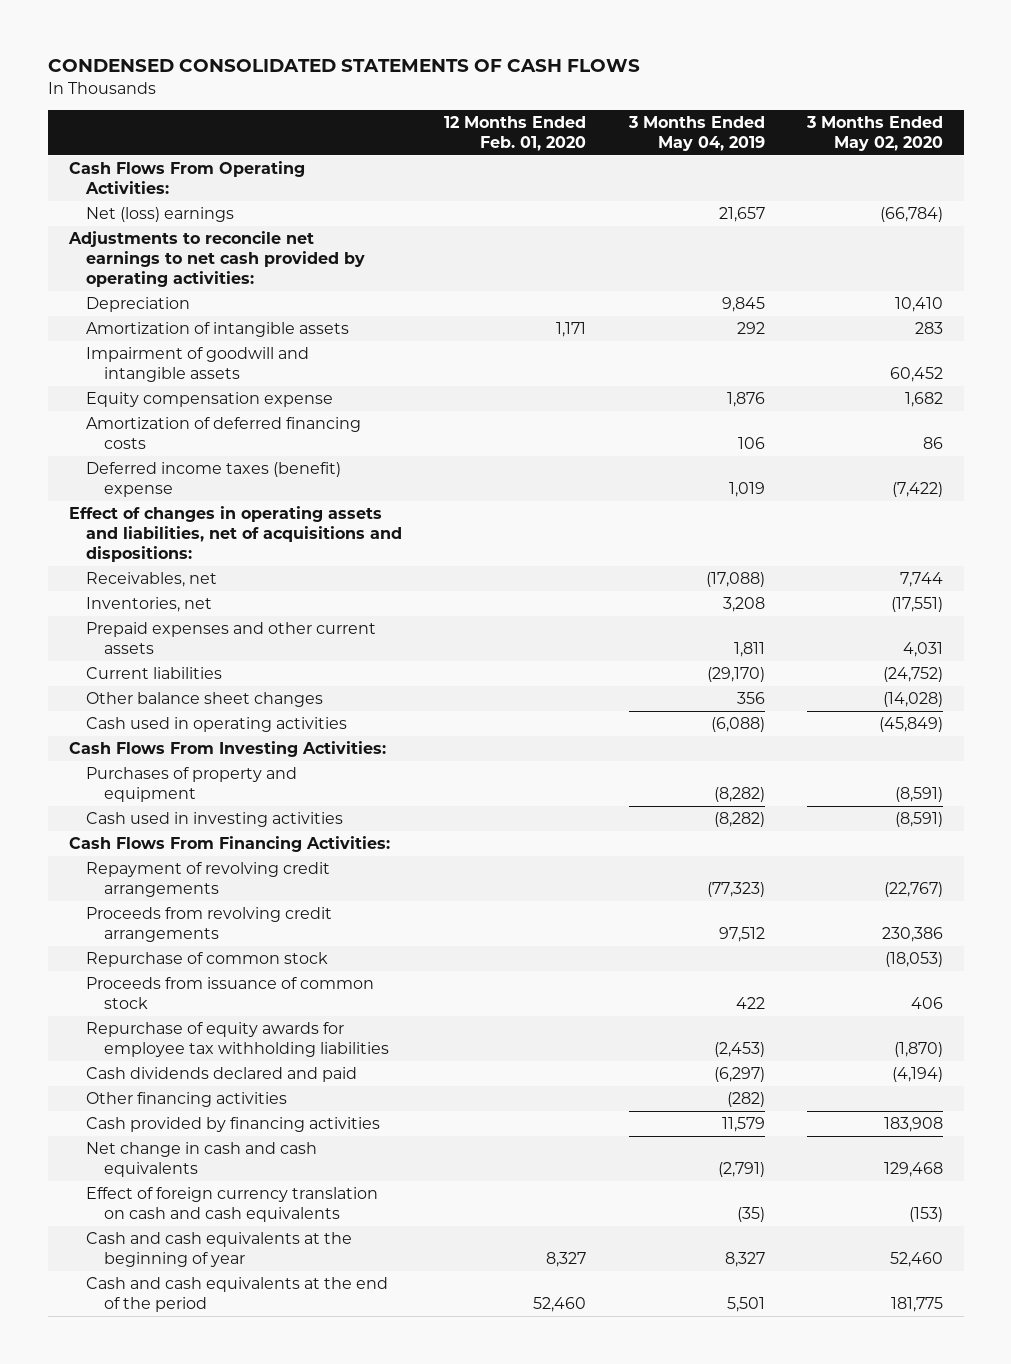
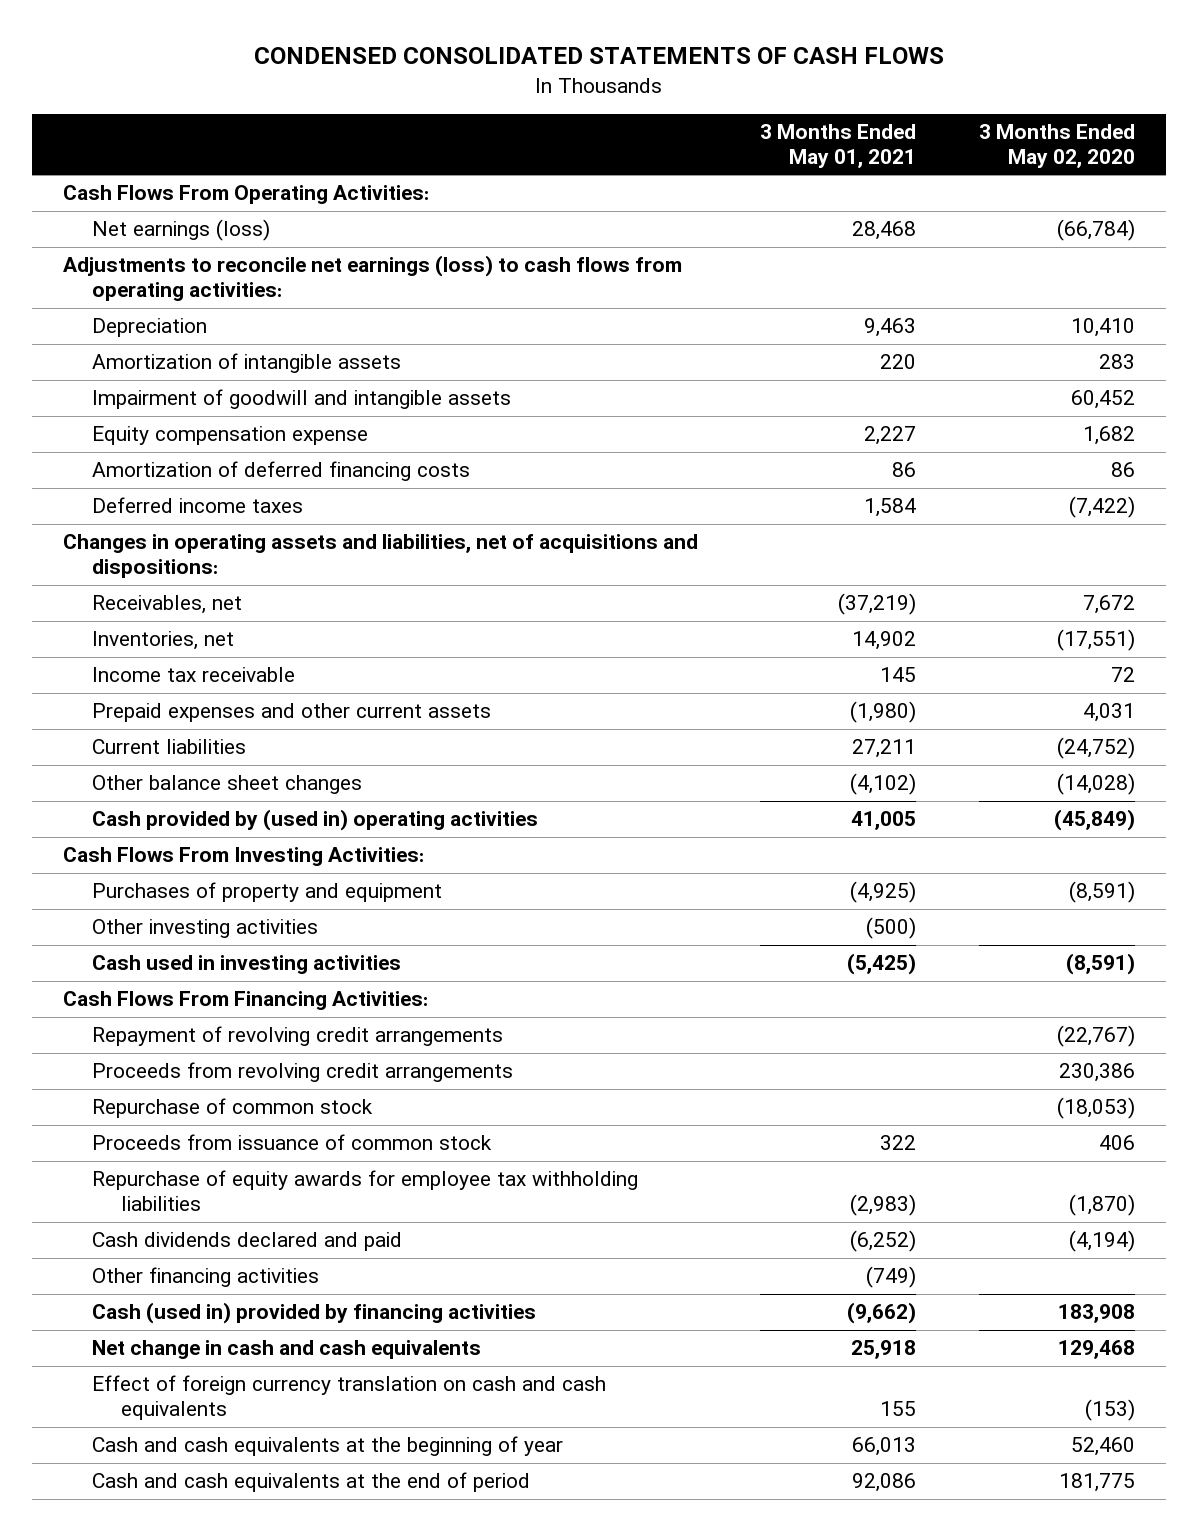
- | 12 Months Ended Feb. 01, 2020 | 3 Months Ended May 04, 2019 | 3 Months Ended May 02, 2020
+ | 3 Months Ended May 01, 2021 | 3 Months Ended May 02, 2020
- Net (loss) earnings | | 21,657 | (66,784)
- Adjustments to reconcile net earnings to net cash provided by operating activities:
+ Net earnings (loss) | 28,468 | (66,784)
+ Adjustments to reconcile net earnings (loss) to cash flows from operating activities:
- Deferred income taxes (benefit) expense | | 1,019 | (7,422)
- Effect of changes in operating assets and liabilities, net of acquisitions and dispositions:
- Receivables, net | | (17,088) | 7,744
+ Deferred income taxes | 1,584 | (7,422)
+ Changes in operating assets and liabilities, net of acquisitions and dispositions:
+ Receivables, net | (37,219) | 7,672
+ Income tax receivable | 145 | 72
- Cash used in operating activities | | (6,088) | (45,849)
+ Cash provided by (used in) operating activities | 41,005 | (45,849)
+ Other investing activities | (500) |
- Cash provided by financing activities | | 11,579 | 183,908
+ Cash (used in) provided by financing activities | (9,662) | 183,908
- Cash and cash equivalents at the end of the period | 52,460 | 5,501 | 181,775
+ Cash and cash equivalents at the end of period | 92,086 | 181,775

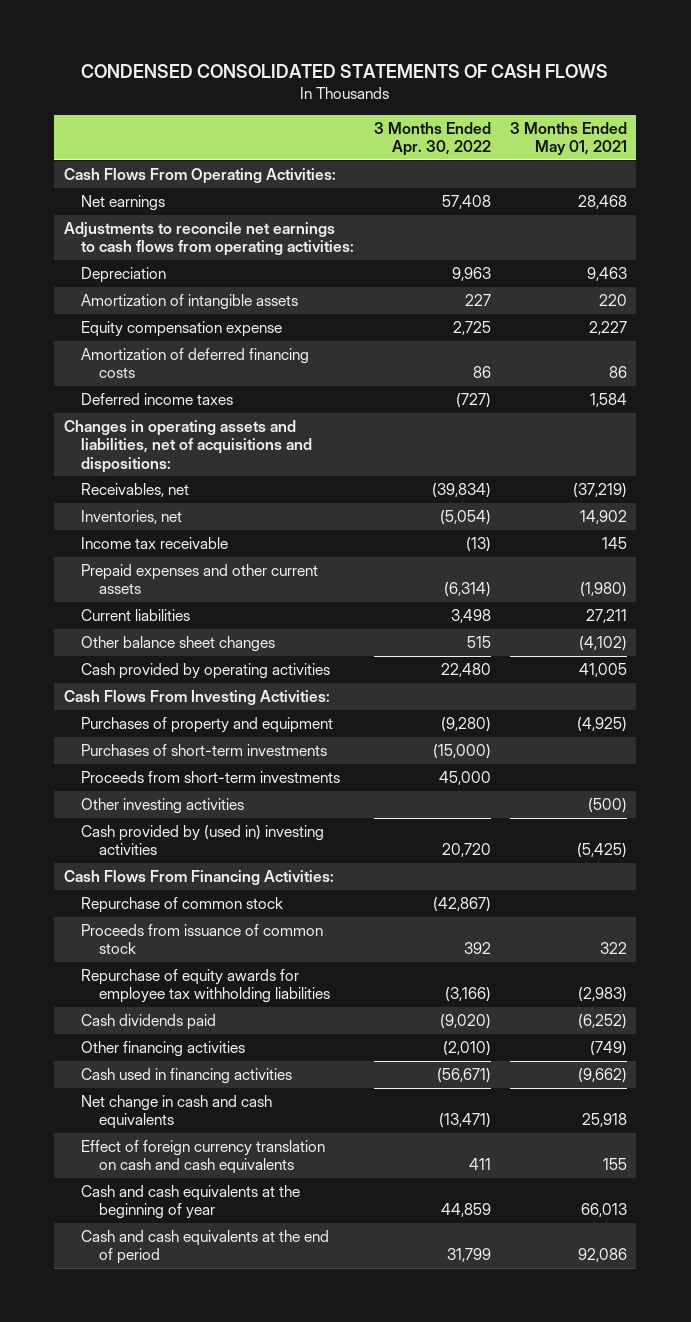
- | 3 Months Ended May 01, 2021 | 3 Months Ended May 02, 2020
+ | 3 Months Ended Apr. 30, 2022 | 3 Months Ended May 01, 2021
- Net earnings (loss) | 28,468 | (66,784)
- Adjustments to reconcile net earnings (loss) to cash flows from operating activities:
+ Net earnings | 57,408 | 28,468
+ Adjustments to reconcile net earnings to cash flows from operating activities:
- Impairment of goodwill and intangible assets | | 60,452
- Cash provided by (used in) operating activities | 41,005 | (45,849)
+ Cash provided by operating activities | 22,480 | 41,005
+ Purchases of short-term investments | (15,000) |
+ Proceeds from short-term investments | 45,000 |
- Cash used in investing activities | (5,425) | (8,591)
+ Cash provided by (used in) investing activities | 20,720 | (5,425)
- Repayment of revolving credit arrangements | | (22,767)
- Proceeds from revolving credit arrangements | | 230,386
- Cash dividends declared and paid | (6,252) | (4,194)
+ Cash dividends paid | (9,020) | (6,252)
- Cash (used in) provided by financing activities | (9,662) | 183,908
+ Cash used in financing activities | (56,671) | (9,662)

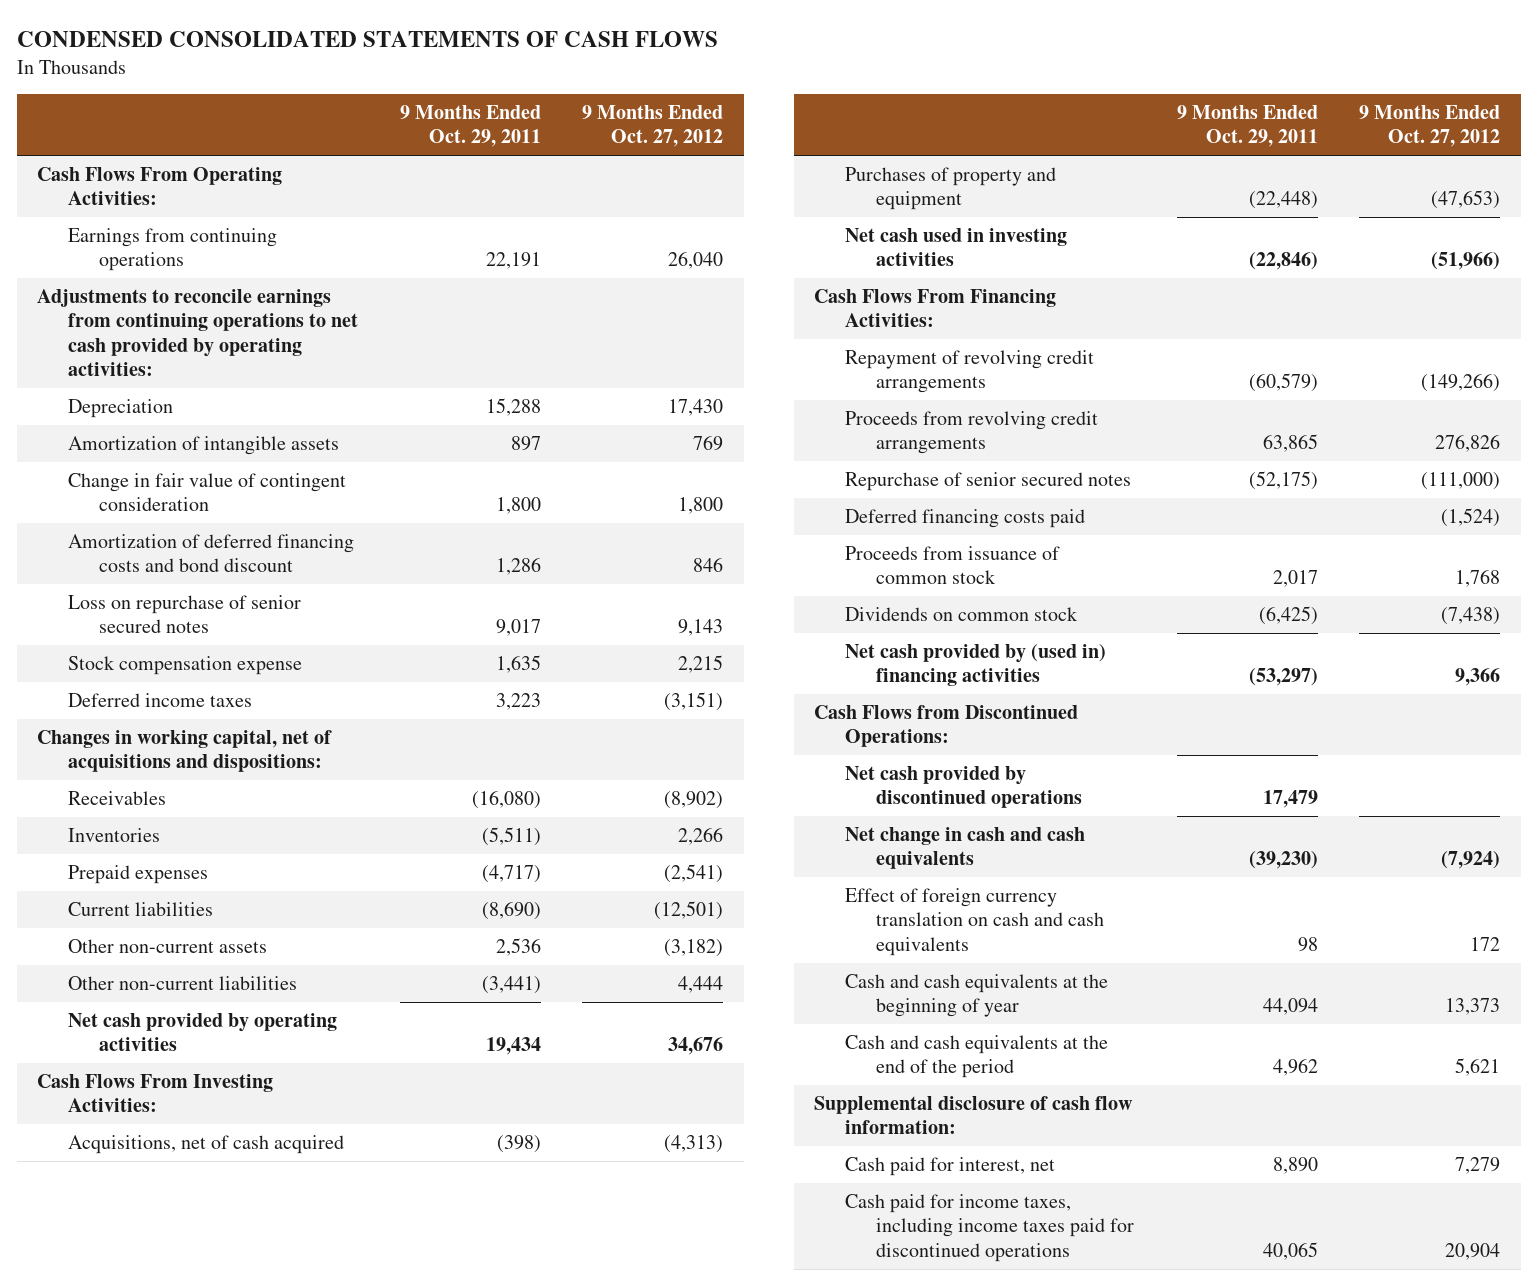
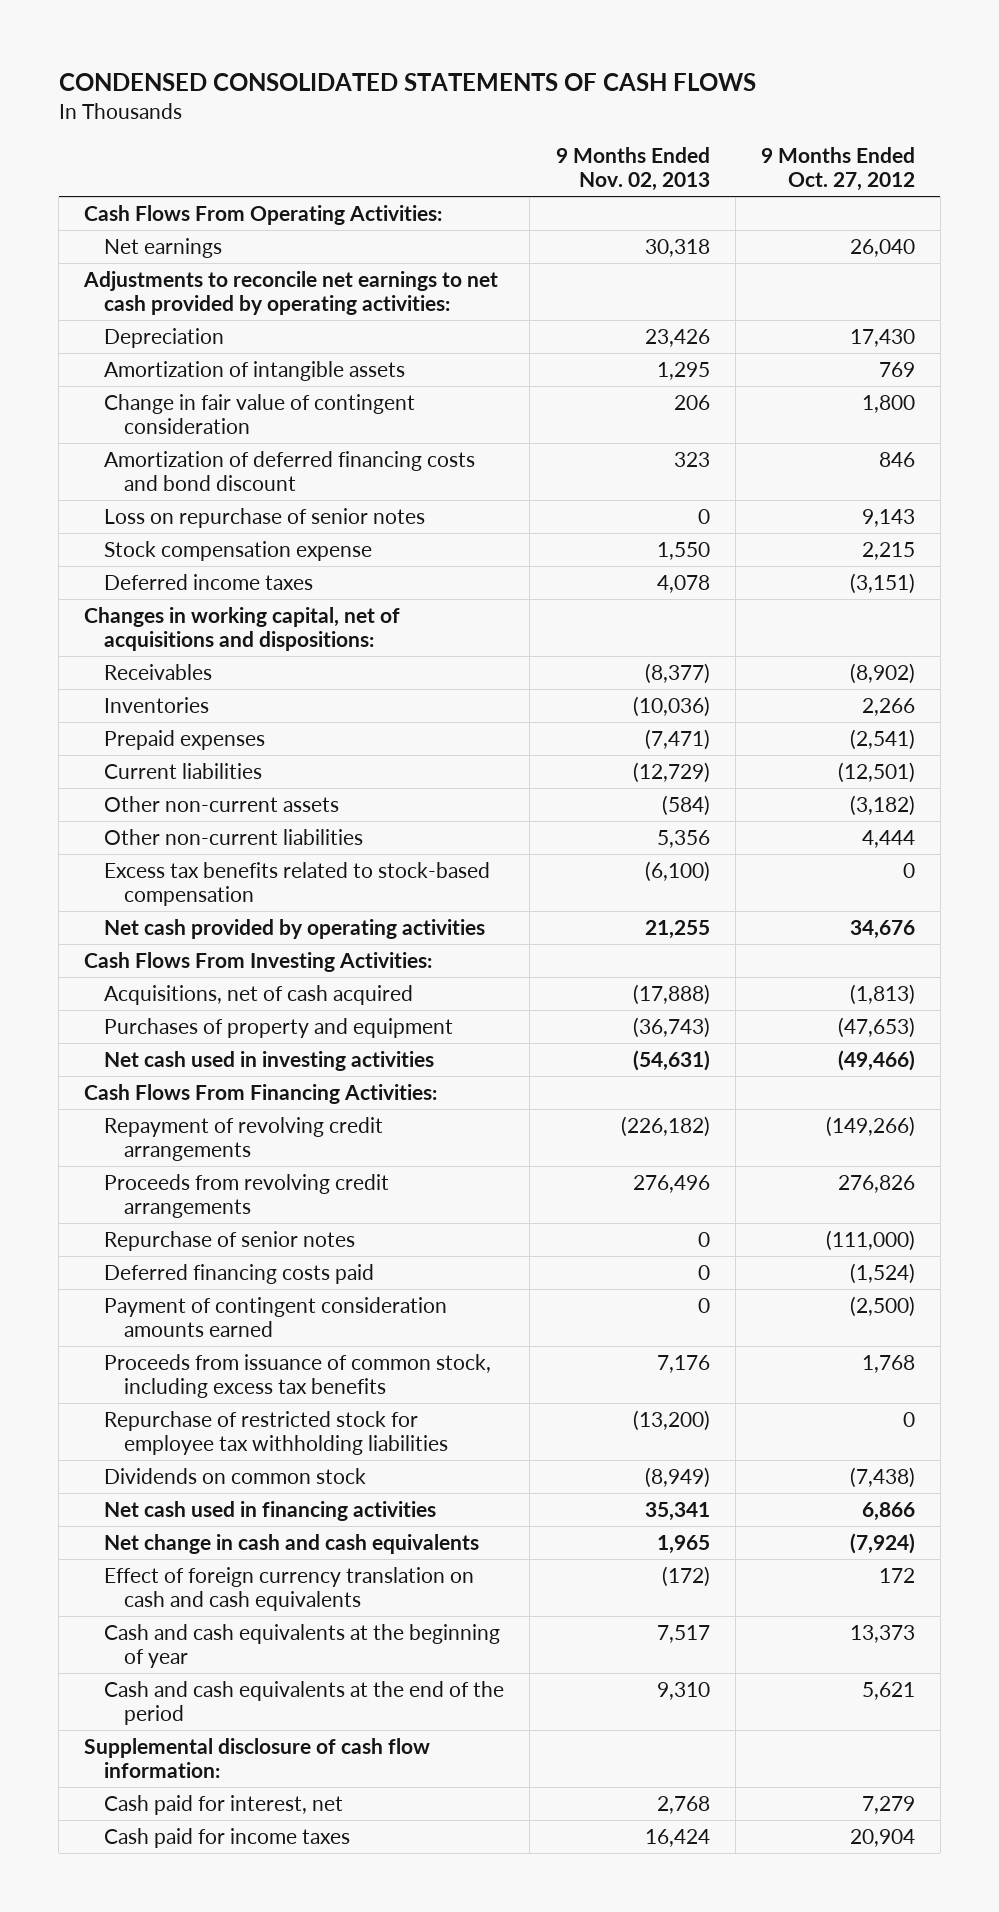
- | 9 Months Ended Oct. 29, 2011 | 9 Months Ended Oct. 27, 2012
+ | 9 Months Ended Nov. 02, 2013 | 9 Months Ended Oct. 27, 2012
- Earnings from continuing operations | 22,191 | 26,040
- Adjustments to reconcile earnings from continuing operations to net cash provided by operating activities:
+ Net earnings | 30,318 | 26,040
+ Adjustments to reconcile net earnings to net cash provided by operating activities:
- Loss on repurchase of senior secured notes | 9,017 | 9,143
+ Loss on repurchase of senior notes | 0 | 9,143
+ Excess tax benefits related to stock-based compensation | (6,100) | 0
- Acquisitions, net of cash acquired | (398) | (4,313)
+ Acquisitions, net of cash acquired | (17,888) | (1,813)
- Net cash used in investing activities | (22,846) | (51,966)
+ Net cash used in investing activities | (54,631) | (49,466)
- Repurchase of senior secured notes | (52,175) | (111,000)
+ Repurchase of senior notes | 0 | (111,000)
- Proceeds from issuance of common stock | 2,017 | 1,768
+ Payment of contingent consideration amounts earned | 0 | (2,500)
+ Proceeds from issuance of common stock, including excess tax benefits | 7,176 | 1,768
+ Repurchase of restricted stock for employee tax withholding liabilities | (13,200) | 0
- Net cash provided by (used in) financing activities | (53,297) | 9,366
- Cash Flows from Discontinued Operations:
- Net cash provided by discontinued operations | 17,479 |
+ Net cash used in financing activities | 35,341 | 6,866
- Cash paid for income taxes, including income taxes paid for discontinued operations | 40,065 | 20,904
+ Cash paid for income taxes | 16,424 | 20,904

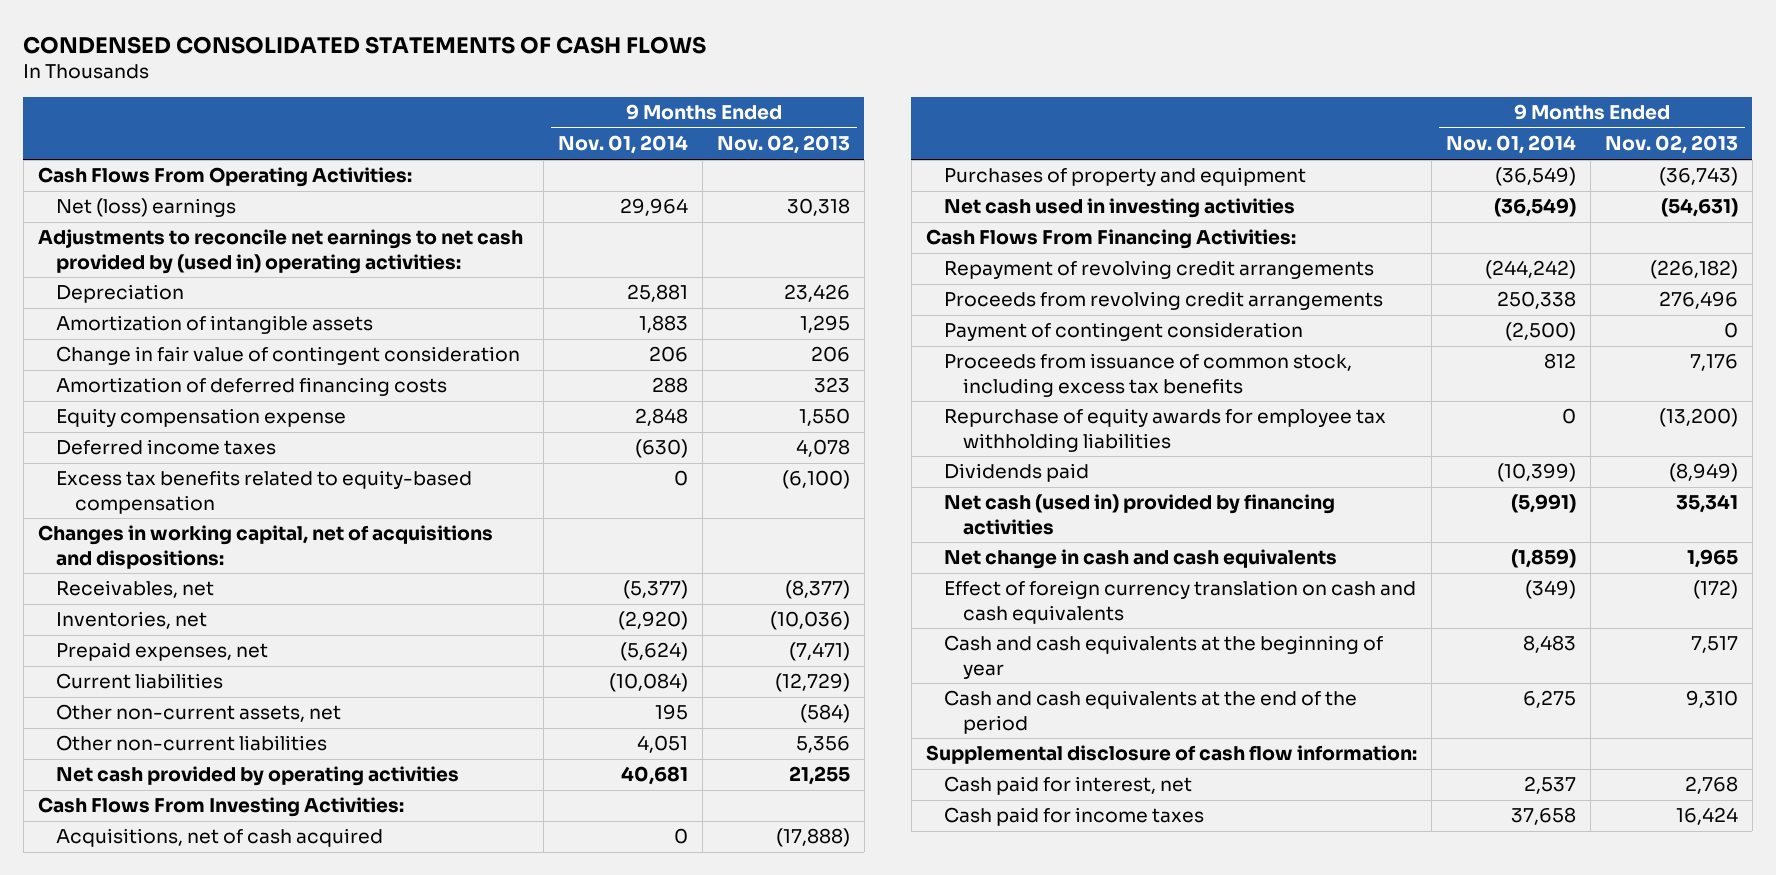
- | 9 Months Ended Nov. 02, 2013 | 9 Months Ended Oct. 27, 2012
+ | 9 Months Ended Nov. 01, 2014 | 9 Months Ended Nov. 02, 2013
- Net earnings | 30,318 | 26,040
- Adjustments to reconcile net earnings to net cash provided by operating activities:
+ Net (loss) earnings | 29,964 | 30,318
+ Adjustments to reconcile net earnings to net cash provided by (used in) operating activities:
- Amortization of deferred financing costs and bond discount | 323 | 846
- Loss on repurchase of senior notes | 0 | 9,143
- Stock compensation expense | 1,550 | 2,215
+ Amortization of deferred financing costs | 288 | 323
+ Equity compensation expense | 2,848 | 1,550
+ Excess tax benefits related to equity-based compensation | 0 | (6,100)
- Receivables | (8,377) | (8,902)
- Inventories | (10,036) | 2,266
- Prepaid expenses | (7,471) | (2,541)
+ Receivables, net | (5,377) | (8,377)
+ Inventories, net | (2,920) | (10,036)
+ Prepaid expenses, net | (5,624) | (7,471)
- Other non-current assets | (584) | (3,182)
+ Other non-current assets, net | 195 | (584)
- Excess tax benefits related to stock-based compensation | (6,100) | 0
- Repurchase of senior notes | 0 | (111,000)
- Deferred financing costs paid | 0 | (1,524)
- Payment of contingent consideration amounts earned | 0 | (2,500)
+ Payment of contingent consideration | (2,500) | 0
- Repurchase of restricted stock for employee tax withholding liabilities | (13,200) | 0
- Dividends on common stock | (8,949) | (7,438)
- Net cash used in financing activities | 35,341 | 6,866
+ Repurchase of equity awards for employee tax withholding liabilities | 0 | (13,200)
+ Dividends paid | (10,399) | (8,949)
+ Net cash (used in) provided by financing activities | (5,991) | 35,341

